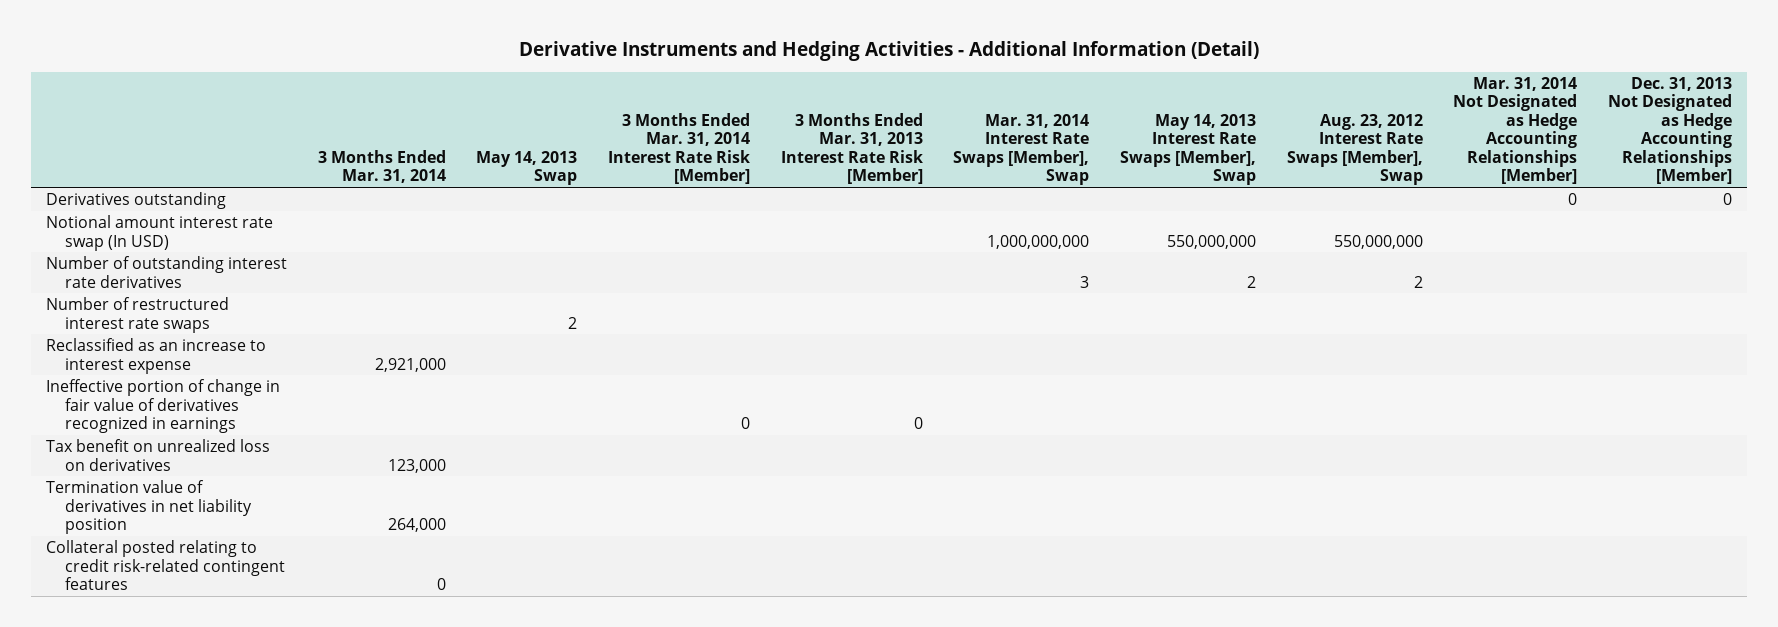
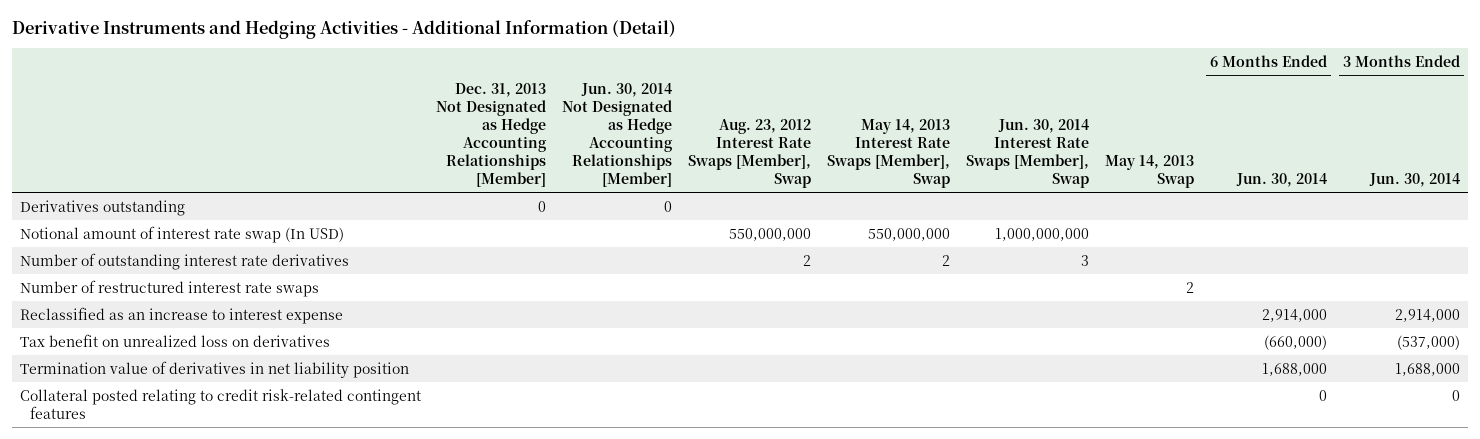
- | 3 Months Ended Mar. 31, 2014 | May 14, 2013 Swap | 3 Months Ended Mar. 31, 2014 Interest Rate Risk [Member] | 3 Months Ended Mar. 31, 2013 Interest Rate Risk [Member] | Mar. 31, 2014 Interest Rate Swaps [Member], Swap | May 14, 2013 Interest Rate Swaps [Member], Swap | Aug. 23, 2012 Interest Rate Swaps [Member], Swap | Mar. 31, 2014 Not Designated as Hedge Accounting Relationships [Member] | Dec. 31, 2013 Not Designated as Hedge Accounting Relationships [Member]
+ | Dec. 31, 2013 Not Designated as Hedge Accounting Relationships [Member] | Jun. 30, 2014 Not Designated as Hedge Accounting Relationships [Member] | Aug. 23, 2012 Interest Rate Swaps [Member], Swap | May 14, 2013 Interest Rate Swaps [Member], Swap | Jun. 30, 2014 Interest Rate Swaps [Member], Swap | May 14, 2013 Swap | 6 Months Ended Jun. 30, 2014 | 3 Months Ended Jun. 30, 2014
- Notional amount interest rate swap (In USD) | | | | | 1,000,000,000 | 550,000,000 | 550,000,000 | |
+ Notional amount of interest rate swap (In USD) | | | 550,000,000 | 550,000,000 | 1,000,000,000 | | |
- Ineffective portion of change in fair value of derivatives recognized in earnings | | | 0 | 0 | | | | |

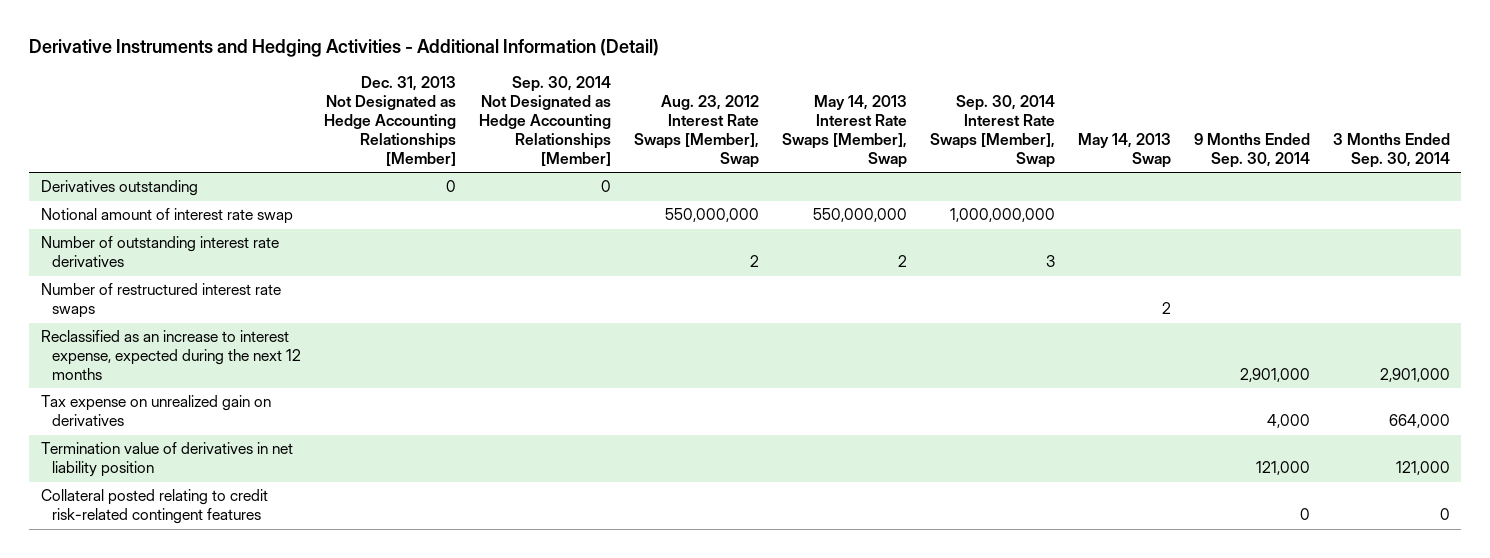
- | Dec. 31, 2013 Not Designated as Hedge Accounting Relationships [Member] | Jun. 30, 2014 Not Designated as Hedge Accounting Relationships [Member] | Aug. 23, 2012 Interest Rate Swaps [Member], Swap | May 14, 2013 Interest Rate Swaps [Member], Swap | Jun. 30, 2014 Interest Rate Swaps [Member], Swap | May 14, 2013 Swap | 6 Months Ended Jun. 30, 2014 | 3 Months Ended Jun. 30, 2014
+ | Dec. 31, 2013 Not Designated as Hedge Accounting Relationships [Member] | Sep. 30, 2014 Not Designated as Hedge Accounting Relationships [Member] | Aug. 23, 2012 Interest Rate Swaps [Member], Swap | May 14, 2013 Interest Rate Swaps [Member], Swap | Sep. 30, 2014 Interest Rate Swaps [Member], Swap | May 14, 2013 Swap | 9 Months Ended Sep. 30, 2014 | 3 Months Ended Sep. 30, 2014
- Notional amount of interest rate swap (In USD) | | | 550,000,000 | 550,000,000 | 1,000,000,000 | | |
+ Notional amount of interest rate swap | | | 550,000,000 | 550,000,000 | 1,000,000,000 | | |
- Reclassified as an increase to interest expense | | | | | | | 2,914,000 | 2,914,000
- Tax benefit on unrealized loss on derivatives | | | | | | | (660,000) | (537,000)
+ Reclassified as an increase to interest expense, expected during the next 12 months | | | | | | | 2,901,000 | 2,901,000
+ Tax expense on unrealized gain on derivatives | | | | | | | 4,000 | 664,000

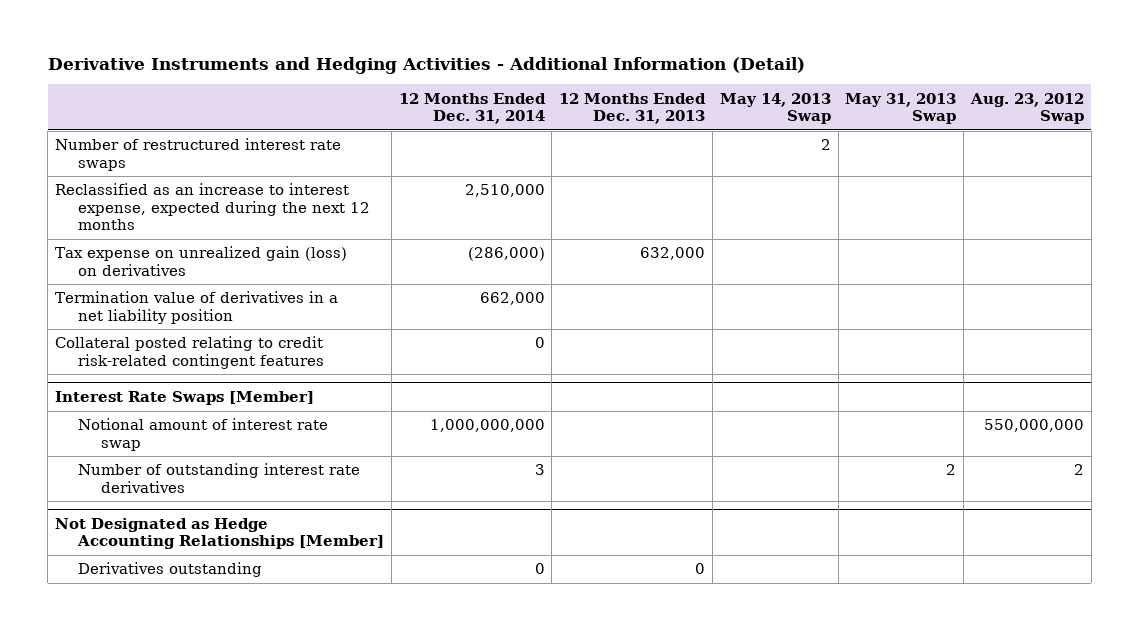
- | Dec. 31, 2013 Not Designated as Hedge Accounting Relationships [Member] | Sep. 30, 2014 Not Designated as Hedge Accounting Relationships [Member] | Aug. 23, 2012 Interest Rate Swaps [Member], Swap | May 14, 2013 Interest Rate Swaps [Member], Swap | Sep. 30, 2014 Interest Rate Swaps [Member], Swap | May 14, 2013 Swap | 9 Months Ended Sep. 30, 2014 | 3 Months Ended Sep. 30, 2014
+ | 12 Months Ended Dec. 31, 2014 | 12 Months Ended Dec. 31, 2013 | May 14, 2013 Swap | May 31, 2013 Swap | Aug. 23, 2012 Swap
- Derivatives outstanding | 0 | 0 | | | | | |
- Notional amount of interest rate swap | | | 550,000,000 | 550,000,000 | 1,000,000,000 | | |
- Number of outstanding interest rate derivatives | | | 2 | 2 | 3 | | |
- Tax expense on unrealized gain on derivatives | | | | | | | 4,000 | 664,000
- Termination value of derivatives in net liability position | | | | | | | 121,000 | 121,000
+ Tax expense on unrealized gain (loss) on derivatives | (286,000) | 632,000 | | |
+ Termination value of derivatives in a net liability position | 662,000 | | | |
+ Interest Rate Swaps [Member]
+ Notional amount of interest rate swap | 1,000,000,000 | | | | 550,000,000
+ Number of outstanding interest rate derivatives | 3 | | | 2 | 2
+ Not Designated as Hedge Accounting Relationships [Member]
+ Derivatives outstanding | 0 | 0 | | |

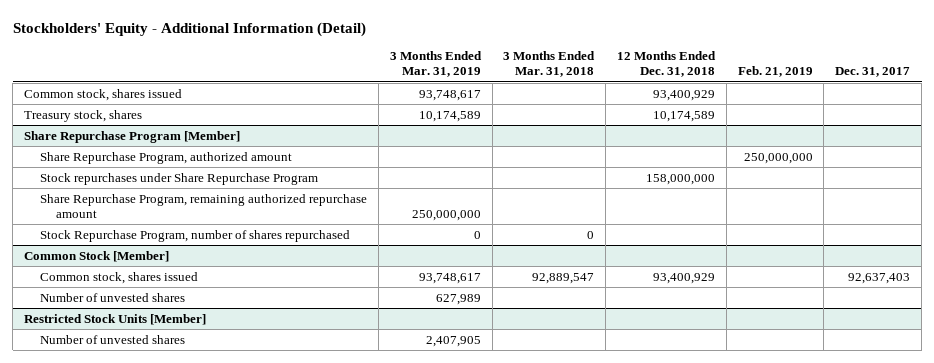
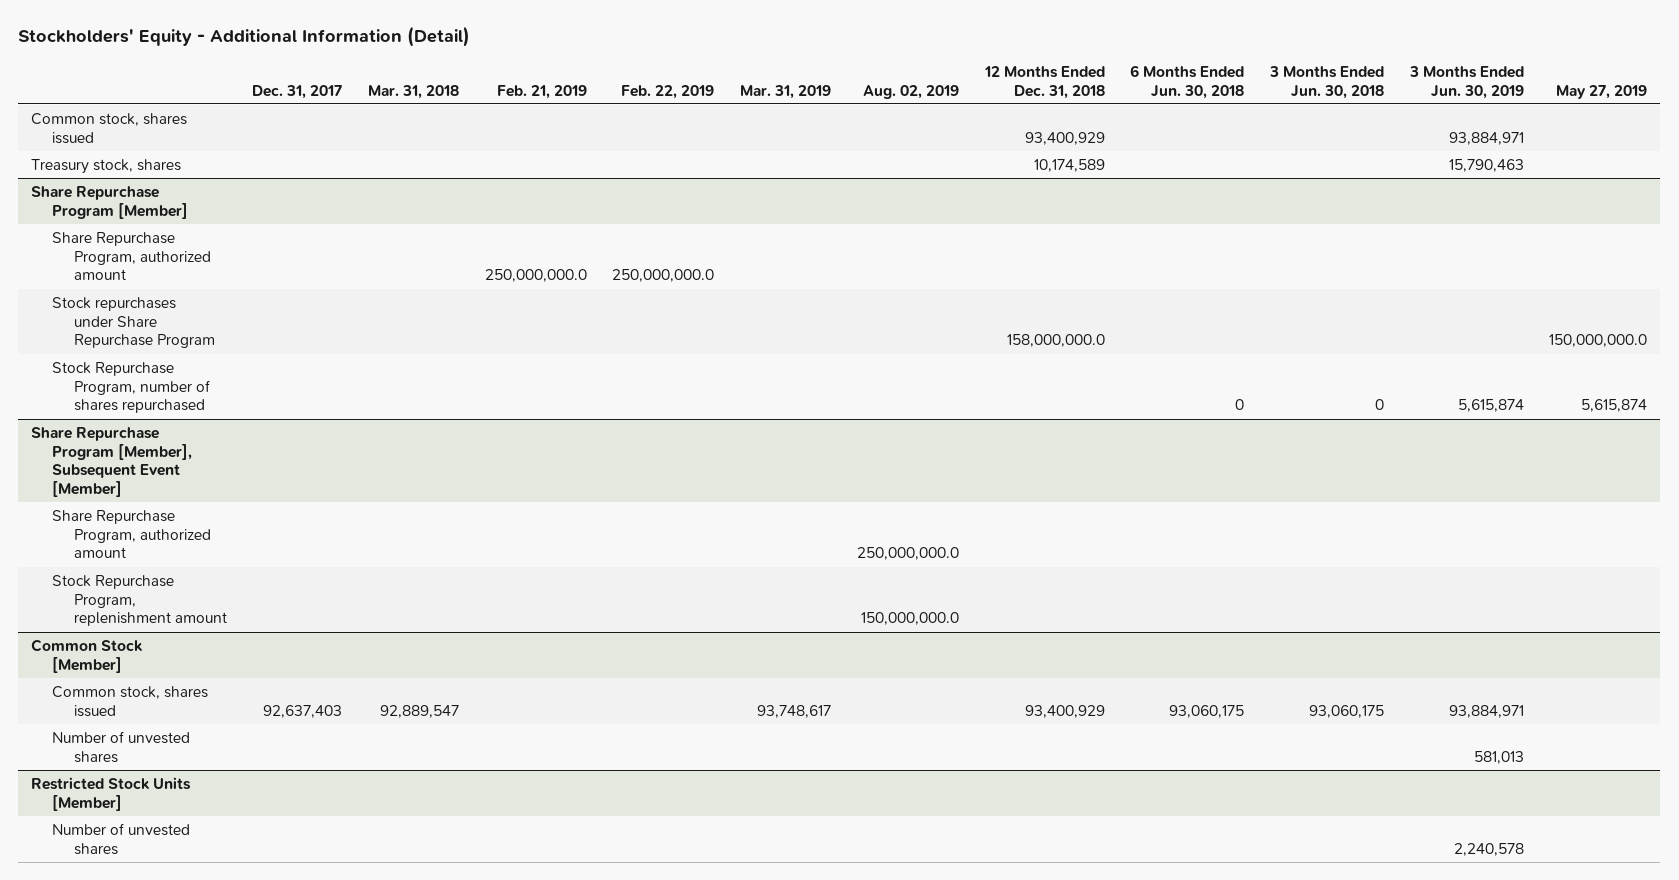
- | 3 Months Ended Mar. 31, 2019 | 3 Months Ended Mar. 31, 2018 | 12 Months Ended Dec. 31, 2018 | Feb. 21, 2019 | Dec. 31, 2017
+ | Dec. 31, 2017 | Mar. 31, 2018 | Feb. 21, 2019 | Feb. 22, 2019 | Mar. 31, 2019 | Aug. 02, 2019 | 12 Months Ended Dec. 31, 2018 | 6 Months Ended Jun. 30, 2018 | 3 Months Ended Jun. 30, 2018 | 3 Months Ended Jun. 30, 2019 | May 27, 2019
@ Share Repurchase Program [Member]
- Share Repurchase Program, authorized amount | | | | 250,000,000 |
- Stock repurchases under Share Repurchase Program | | | 158,000,000 | |
- Share Repurchase Program, remaining authorized repurchase amount | 250,000,000 | | | |
+ Share Repurchase Program, authorized amount | | | 250,000,000.0 | 250,000,000.0 | | | | | | |
+ Stock repurchases under Share Repurchase Program | | | | | | | 158,000,000.0 | | | | 150,000,000.0
+ Share Repurchase Program [Member], Subsequent Event [Member]
+ Share Repurchase Program, authorized amount | | | | | | 250,000,000.0 | | | | |
+ Stock Repurchase Program, replenishment amount | | | | | | 150,000,000.0 | | | | |

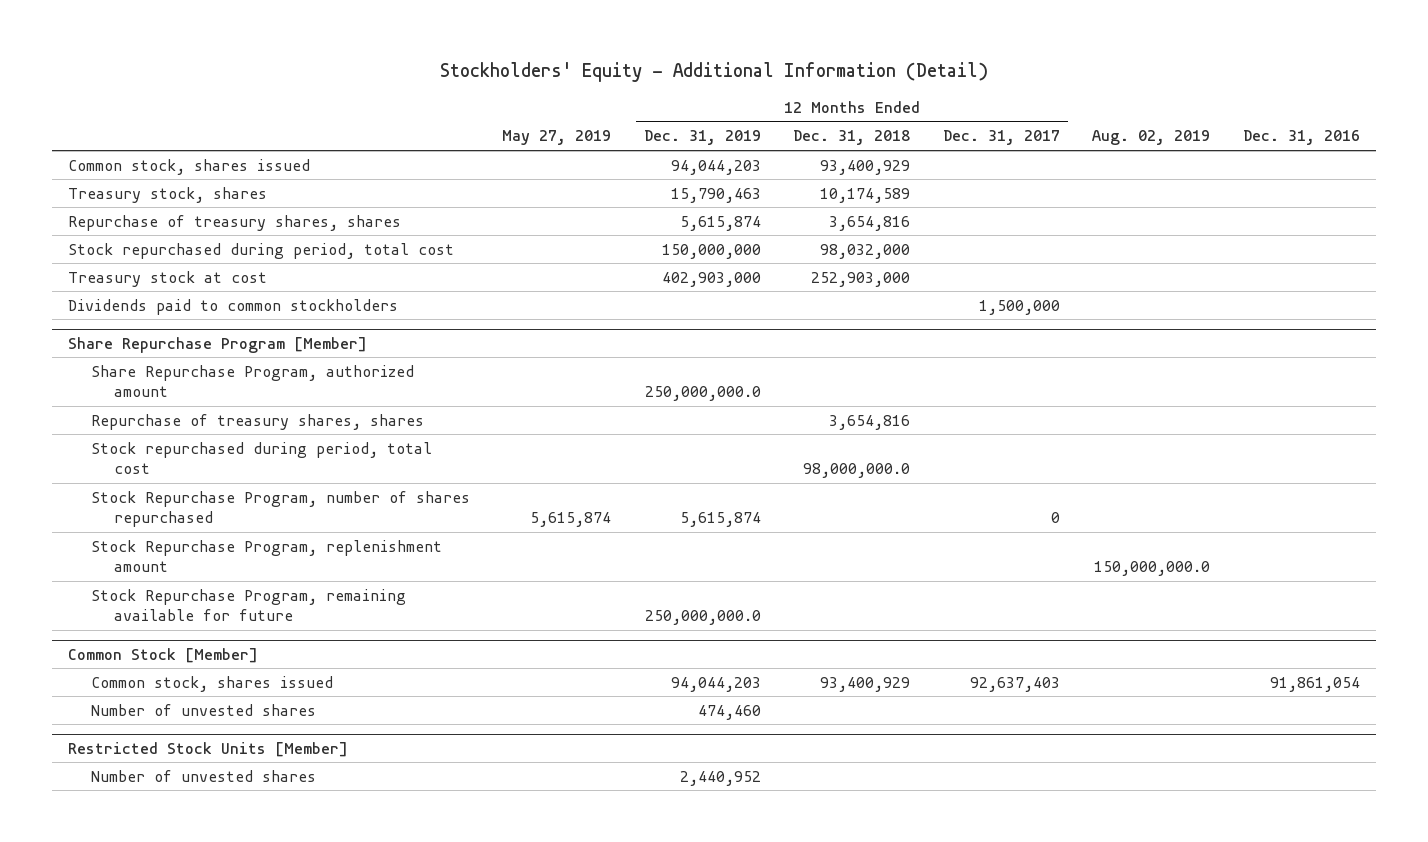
- | Dec. 31, 2017 | Mar. 31, 2018 | Feb. 21, 2019 | Feb. 22, 2019 | Mar. 31, 2019 | Aug. 02, 2019 | 12 Months Ended Dec. 31, 2018 | 6 Months Ended Jun. 30, 2018 | 3 Months Ended Jun. 30, 2018 | 3 Months Ended Jun. 30, 2019 | May 27, 2019
+ | May 27, 2019 | 12 Months Ended Dec. 31, 2019 | 12 Months Ended Dec. 31, 2018 | 12 Months Ended Dec. 31, 2017 | Aug. 02, 2019 | Dec. 31, 2016
+ Repurchase of treasury shares, shares | | 5,615,874 | 3,654,816 | | |
+ Stock repurchased during period, total cost | | 150,000,000 | 98,032,000 | | |
+ Treasury stock at cost | | 402,903,000 | 252,903,000 | | |
+ Dividends paid to common stockholders | | | | 1,500,000 | |
@ Share Repurchase Program [Member]
- Stock repurchases under Share Repurchase Program | | | | | | | 158,000,000.0 | | | | 150,000,000.0
+ Repurchase of treasury shares, shares | | | 3,654,816 | | |
+ Stock repurchased during period, total cost | | | 98,000,000.0 | | |
- Share Repurchase Program [Member], Subsequent Event [Member]
- Share Repurchase Program, authorized amount | | | | | | 250,000,000.0 | | | | |
- Stock Repurchase Program, replenishment amount | | | | | | 150,000,000.0 | | | | |
@ Share Repurchase Program [Member]
+ Stock Repurchase Program, replenishment amount | | | | | 150,000,000.0 |
+ Stock Repurchase Program, remaining available for future | | 250,000,000.0 | | | |

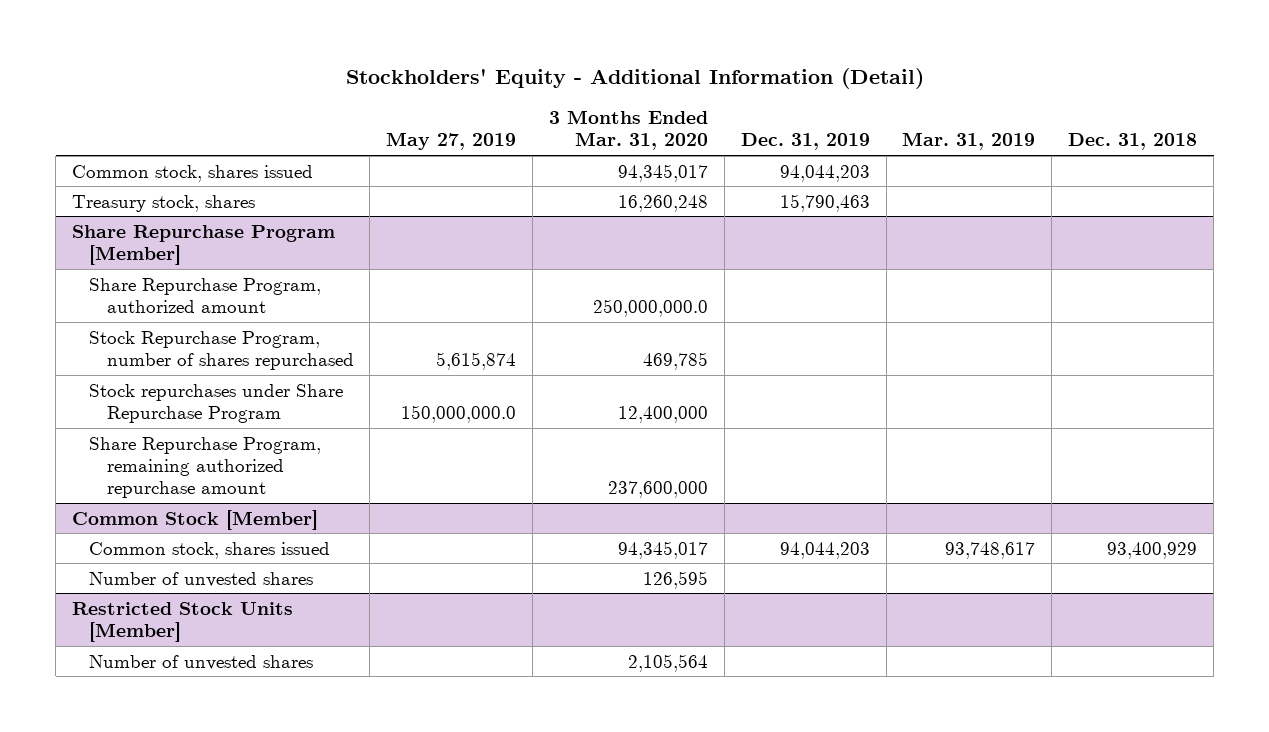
- | May 27, 2019 | 12 Months Ended Dec. 31, 2019 | 12 Months Ended Dec. 31, 2018 | 12 Months Ended Dec. 31, 2017 | Aug. 02, 2019 | Dec. 31, 2016
+ | May 27, 2019 | 3 Months Ended Mar. 31, 2020 | Dec. 31, 2019 | Mar. 31, 2019 | Dec. 31, 2018
- Repurchase of treasury shares, shares | | 5,615,874 | 3,654,816 | | |
- Stock repurchased during period, total cost | | 150,000,000 | 98,032,000 | | |
- Treasury stock at cost | | 402,903,000 | 252,903,000 | | |
- Dividends paid to common stockholders | | | | 1,500,000 | |
@ Share Repurchase Program [Member]
- Repurchase of treasury shares, shares | | | 3,654,816 | | |
- Stock repurchased during period, total cost | | | 98,000,000.0 | | |
- Stock Repurchase Program, replenishment amount | | | | | 150,000,000.0 |
- Stock Repurchase Program, remaining available for future | | 250,000,000.0 | | | |
+ Stock repurchases under Share Repurchase Program | 150,000,000.0 | 12,400,000 | | |
+ Share Repurchase Program, remaining authorized repurchase amount | | 237,600,000 | | |

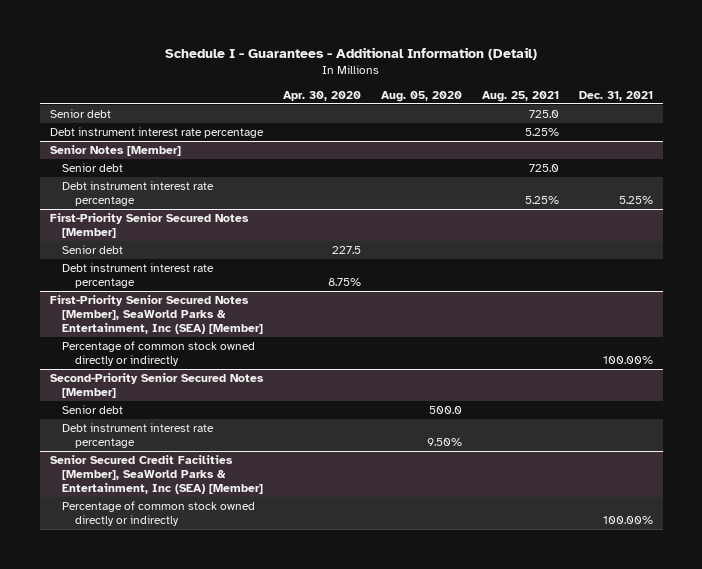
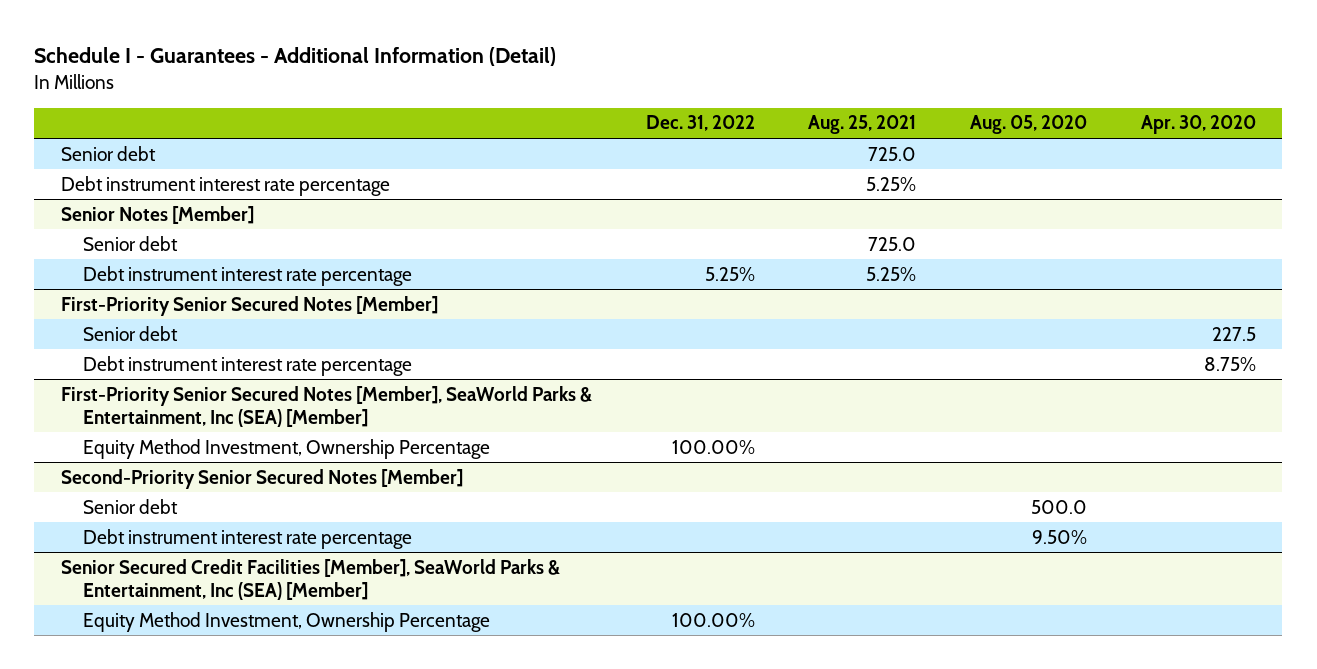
- | Apr. 30, 2020 | Aug. 05, 2020 | Aug. 25, 2021 | Dec. 31, 2021
+ | Dec. 31, 2022 | Aug. 25, 2021 | Aug. 05, 2020 | Apr. 30, 2020
@ First-Priority Senior Secured Notes [Member], SeaWorld Parks & Entertainment, Inc (SEA) [Member]
- Percentage of common stock owned directly or indirectly | | | | 100.00%
+ Equity Method Investment, Ownership Percentage | 100.00% | | |
@ Senior Secured Credit Facilities [Member], SeaWorld Parks & Entertainment, Inc (SEA) [Member]
- Percentage of common stock owned directly or indirectly | | | | 100.00%
+ Equity Method Investment, Ownership Percentage | 100.00% | | |

